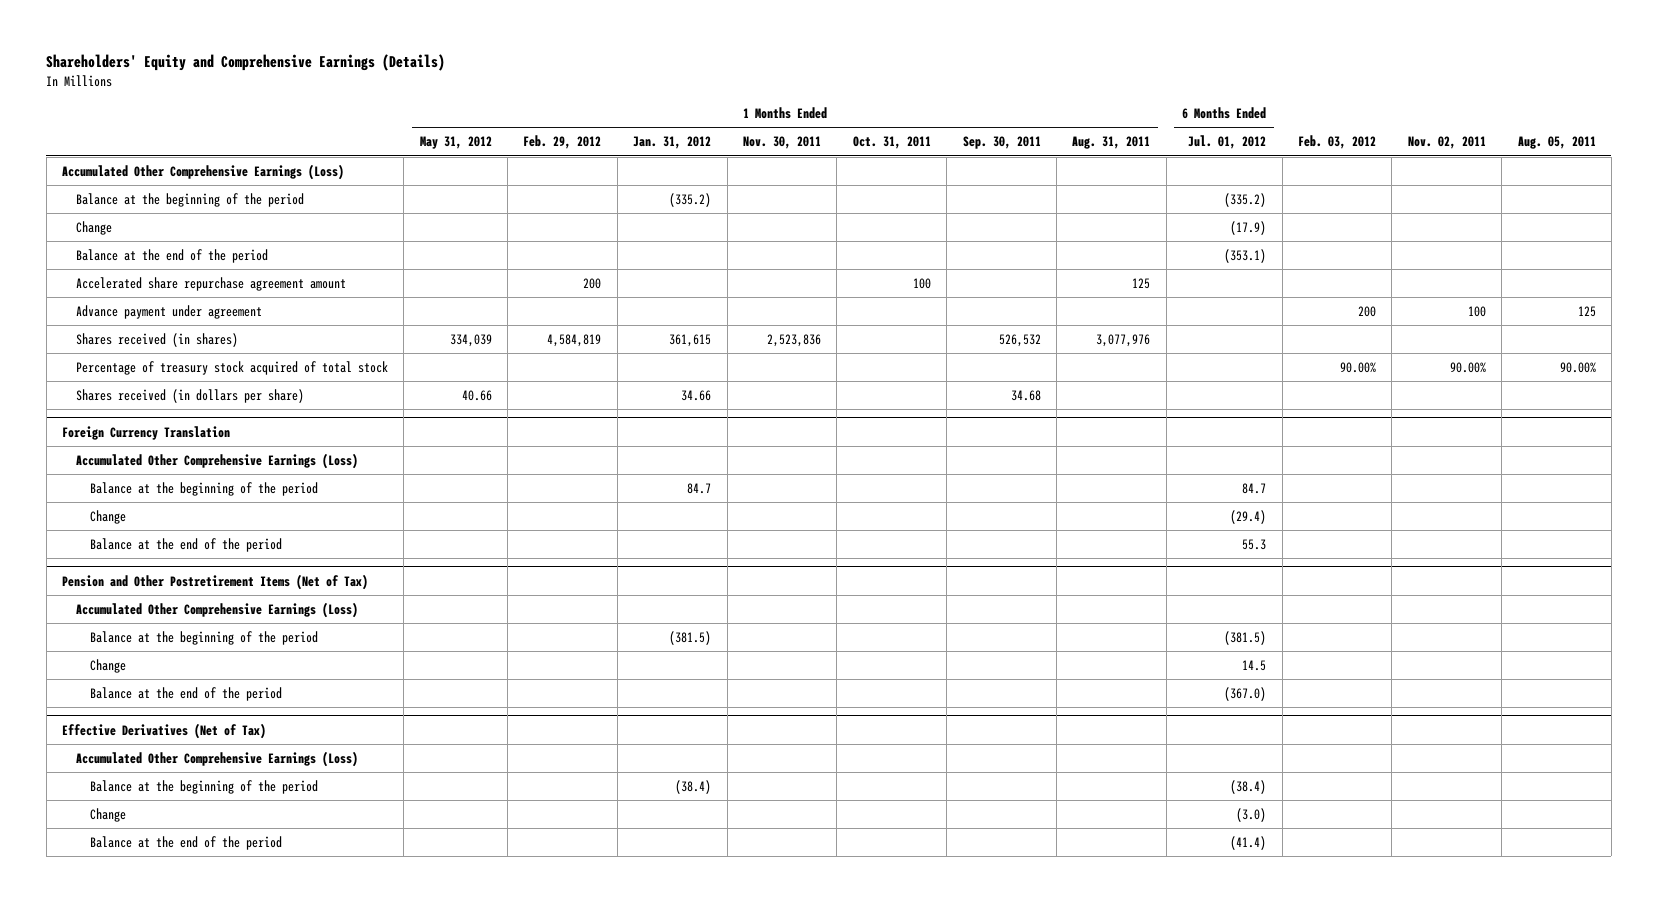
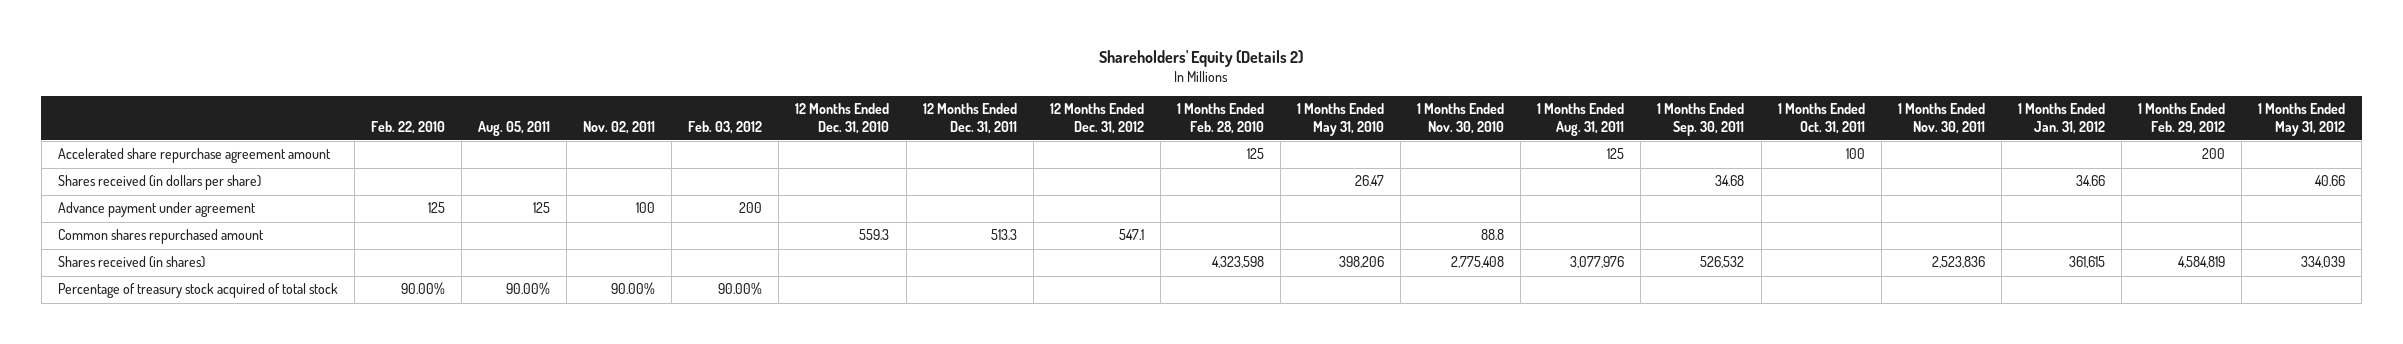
- Shareholders' Equity and Comprehensive Earnings (Details)
+ Shareholders' Equity (Details 2)
- | 1 Months Ended May 31, 2012 | 1 Months Ended Feb. 29, 2012 | 1 Months Ended Jan. 31, 2012 | 1 Months Ended Nov. 30, 2011 | 1 Months Ended Oct. 31, 2011 | 1 Months Ended Sep. 30, 2011 | 1 Months Ended Aug. 31, 2011 | 6 Months Ended Jul. 01, 2012 | Feb. 03, 2012 | Nov. 02, 2011 | Aug. 05, 2011
+ | Feb. 22, 2010 | Aug. 05, 2011 | Nov. 02, 2011 | Feb. 03, 2012 | 12 Months Ended Dec. 31, 2010 | 12 Months Ended Dec. 31, 2011 | 12 Months Ended Dec. 31, 2012 | 1 Months Ended Feb. 28, 2010 | 1 Months Ended May 31, 2010 | 1 Months Ended Nov. 30, 2010 | 1 Months Ended Aug. 31, 2011 | 1 Months Ended Sep. 30, 2011 | 1 Months Ended Oct. 31, 2011 | 1 Months Ended Nov. 30, 2011 | 1 Months Ended Jan. 31, 2012 | 1 Months Ended Feb. 29, 2012 | 1 Months Ended May 31, 2012
- Accumulated Other Comprehensive Earnings (Loss)
- Balance at the beginning of the period | | | (335.2) | | | | | (335.2) | | |
- Change | | | | | | | | (17.9) | | |
- Balance at the end of the period | | | | | | | | (353.1) | | |
moved up: Shares received (in dollars per share) | | | | | | | | | 26.47 | | | 34.68 | | | 34.66 | | 40.66
+ Common shares repurchased amount | | | | | 559.3 | 513.3 | 547.1 | | | 88.8 | | | | | | |
- Foreign Currency Translation
- Accumulated Other Comprehensive Earnings (Loss)
- Balance at the beginning of the period | | | 84.7 | | | | | 84.7 | | |
- Change | | | | | | | | (29.4) | | |
- Balance at the end of the period | | | | | | | | 55.3 | | |
- Pension and Other Postretirement Items (Net of Tax)
- Accumulated Other Comprehensive Earnings (Loss)
- Balance at the beginning of the period | | | (381.5) | | | | | (381.5) | | |
- Change | | | | | | | | 14.5 | | |
- Balance at the end of the period | | | | | | | | (367.0) | | |
- Effective Derivatives (Net of Tax)
- Accumulated Other Comprehensive Earnings (Loss)
- Balance at the beginning of the period | | | (38.4) | | | | | (38.4) | | |
- Change | | | | | | | | (3.0) | | |
- Balance at the end of the period | | | | | | | | (41.4) | | |

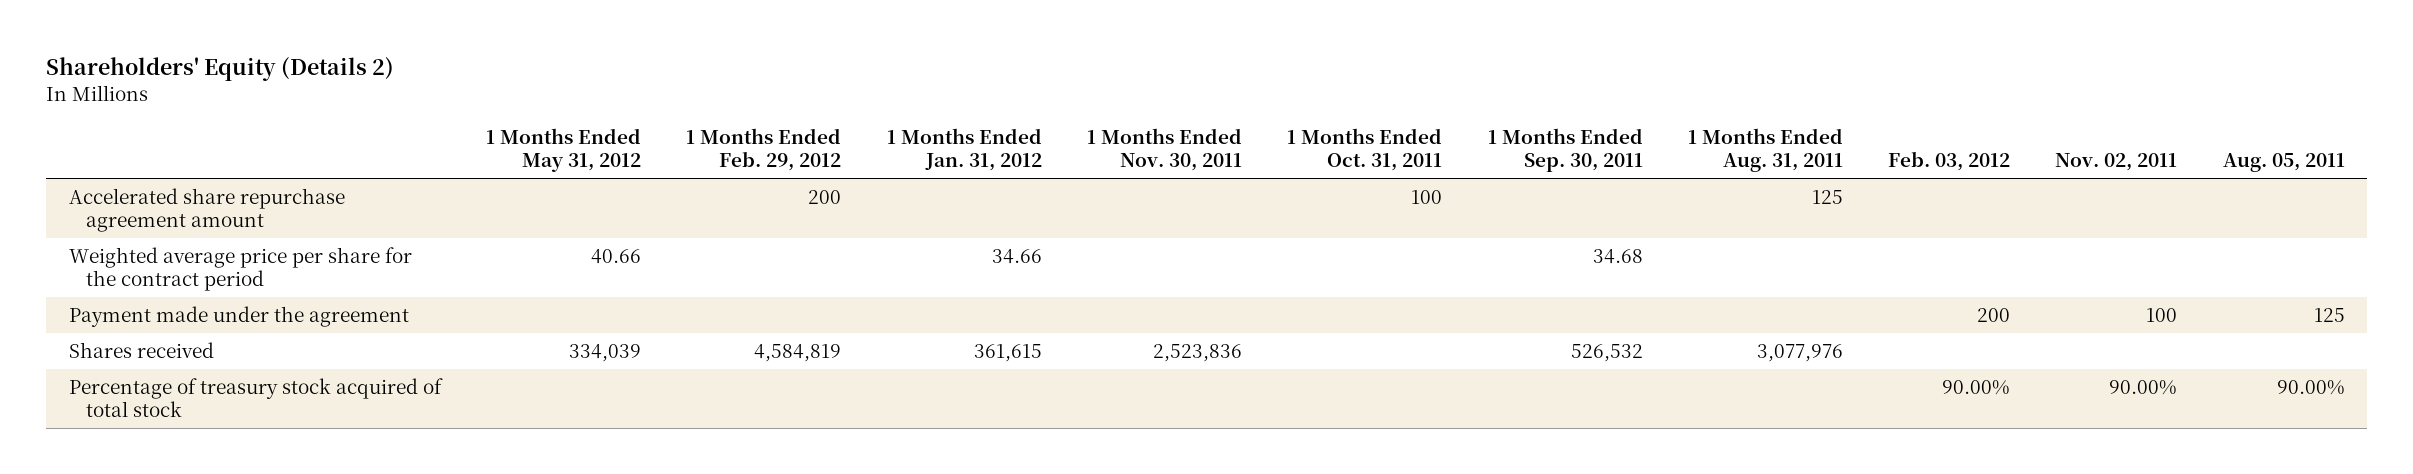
- | Feb. 22, 2010 | Aug. 05, 2011 | Nov. 02, 2011 | Feb. 03, 2012 | 12 Months Ended Dec. 31, 2010 | 12 Months Ended Dec. 31, 2011 | 12 Months Ended Dec. 31, 2012 | 1 Months Ended Feb. 28, 2010 | 1 Months Ended May 31, 2010 | 1 Months Ended Nov. 30, 2010 | 1 Months Ended Aug. 31, 2011 | 1 Months Ended Sep. 30, 2011 | 1 Months Ended Oct. 31, 2011 | 1 Months Ended Nov. 30, 2011 | 1 Months Ended Jan. 31, 2012 | 1 Months Ended Feb. 29, 2012 | 1 Months Ended May 31, 2012
+ | 1 Months Ended May 31, 2012 | 1 Months Ended Feb. 29, 2012 | 1 Months Ended Jan. 31, 2012 | 1 Months Ended Nov. 30, 2011 | 1 Months Ended Oct. 31, 2011 | 1 Months Ended Sep. 30, 2011 | 1 Months Ended Aug. 31, 2011 | Feb. 03, 2012 | Nov. 02, 2011 | Aug. 05, 2011
- Shares received (in dollars per share) | | | | | | | | | 26.47 | | | 34.68 | | | 34.66 | | 40.66
- Advance payment under agreement | 125 | 125 | 100 | 200 | | | | | | | | | | | | |
- Common shares repurchased amount | | | | | 559.3 | 513.3 | 547.1 | | | 88.8 | | | | | | |
- Shares received (in shares) | | | | | | | | 4,323,598 | 398,206 | 2,775,408 | 3,077,976 | 526,532 | | 2,523,836 | 361,615 | 4,584,819 | 334,039
+ Weighted average price per share for the contract period | 40.66 | | 34.66 | | | 34.68 | | | |
+ Payment made under the agreement | | | | | | | | 200 | 100 | 125
+ Shares received | 334,039 | 4,584,819 | 361,615 | 2,523,836 | | 526,532 | 3,077,976 | | |

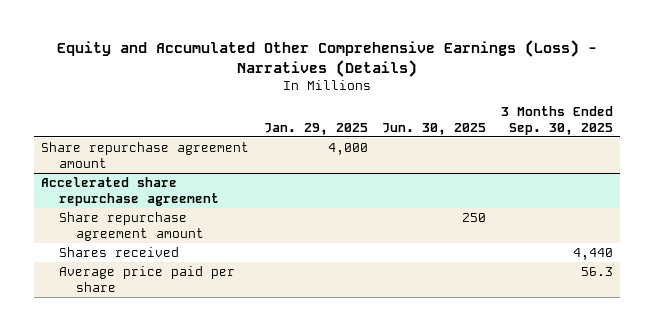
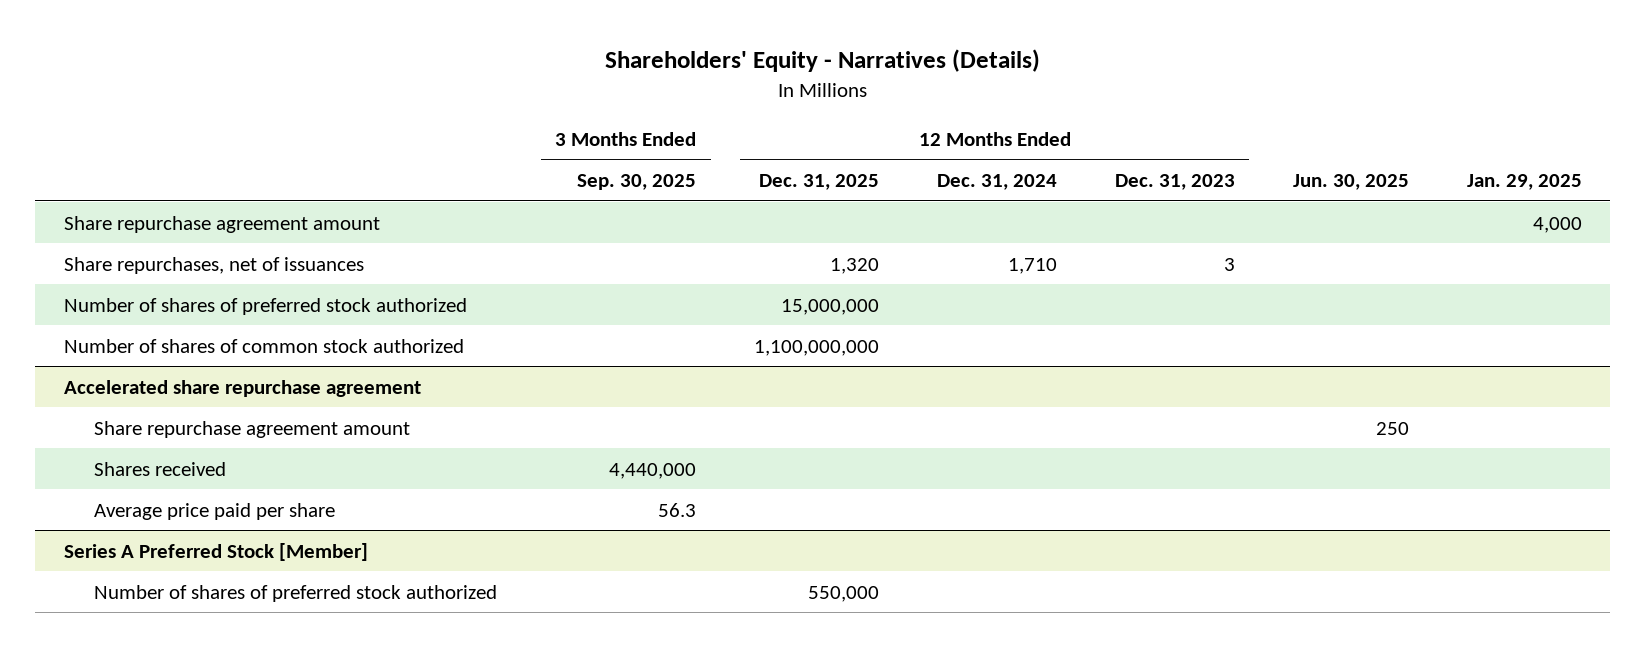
- Equity and Accumulated Other Comprehensive Earnings (Loss) - Narratives (Details)
+ Shareholders' Equity - Narratives (Details)
- | Jan. 29, 2025 | Jun. 30, 2025 | 3 Months Ended Sep. 30, 2025
+ | 3 Months Ended Sep. 30, 2025 | 12 Months Ended Dec. 31, 2025 | 12 Months Ended Dec. 31, 2024 | 12 Months Ended Dec. 31, 2023 | Jun. 30, 2025 | Jan. 29, 2025
+ Share repurchases, net of issuances | | 1,320 | 1,710 | 3 | |
+ Number of shares of preferred stock authorized | | 15,000,000 | | | |
+ Number of shares of common stock authorized | | 1,100,000,000 | | | |
@ Accelerated share repurchase agreement
- Shares received | | | 4,440
+ Shares received | 4,440,000 | | | | |
+ Series A Preferred Stock [Member]
+ Number of shares of preferred stock authorized | | 550,000 | | | |

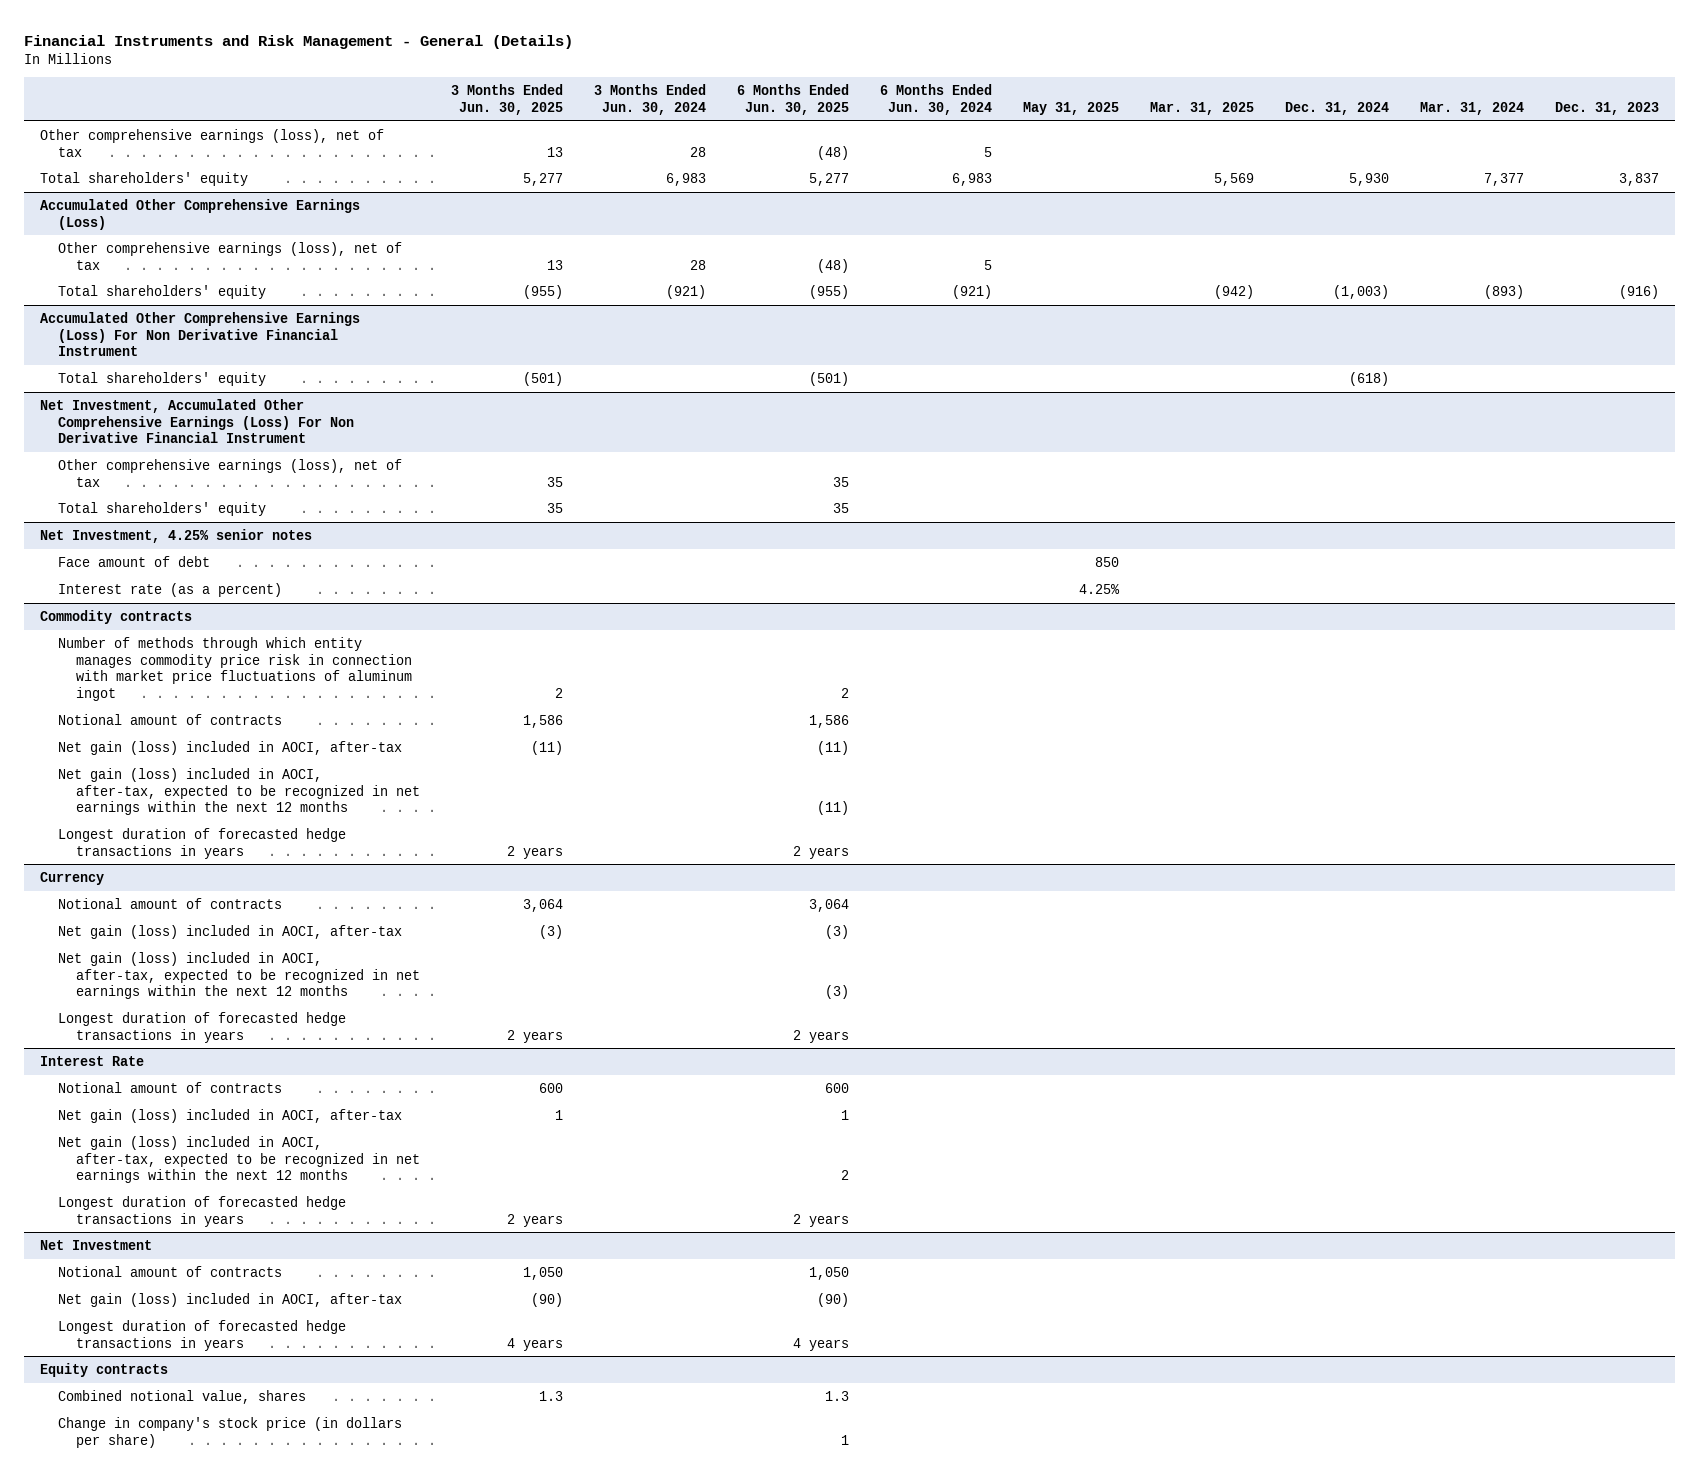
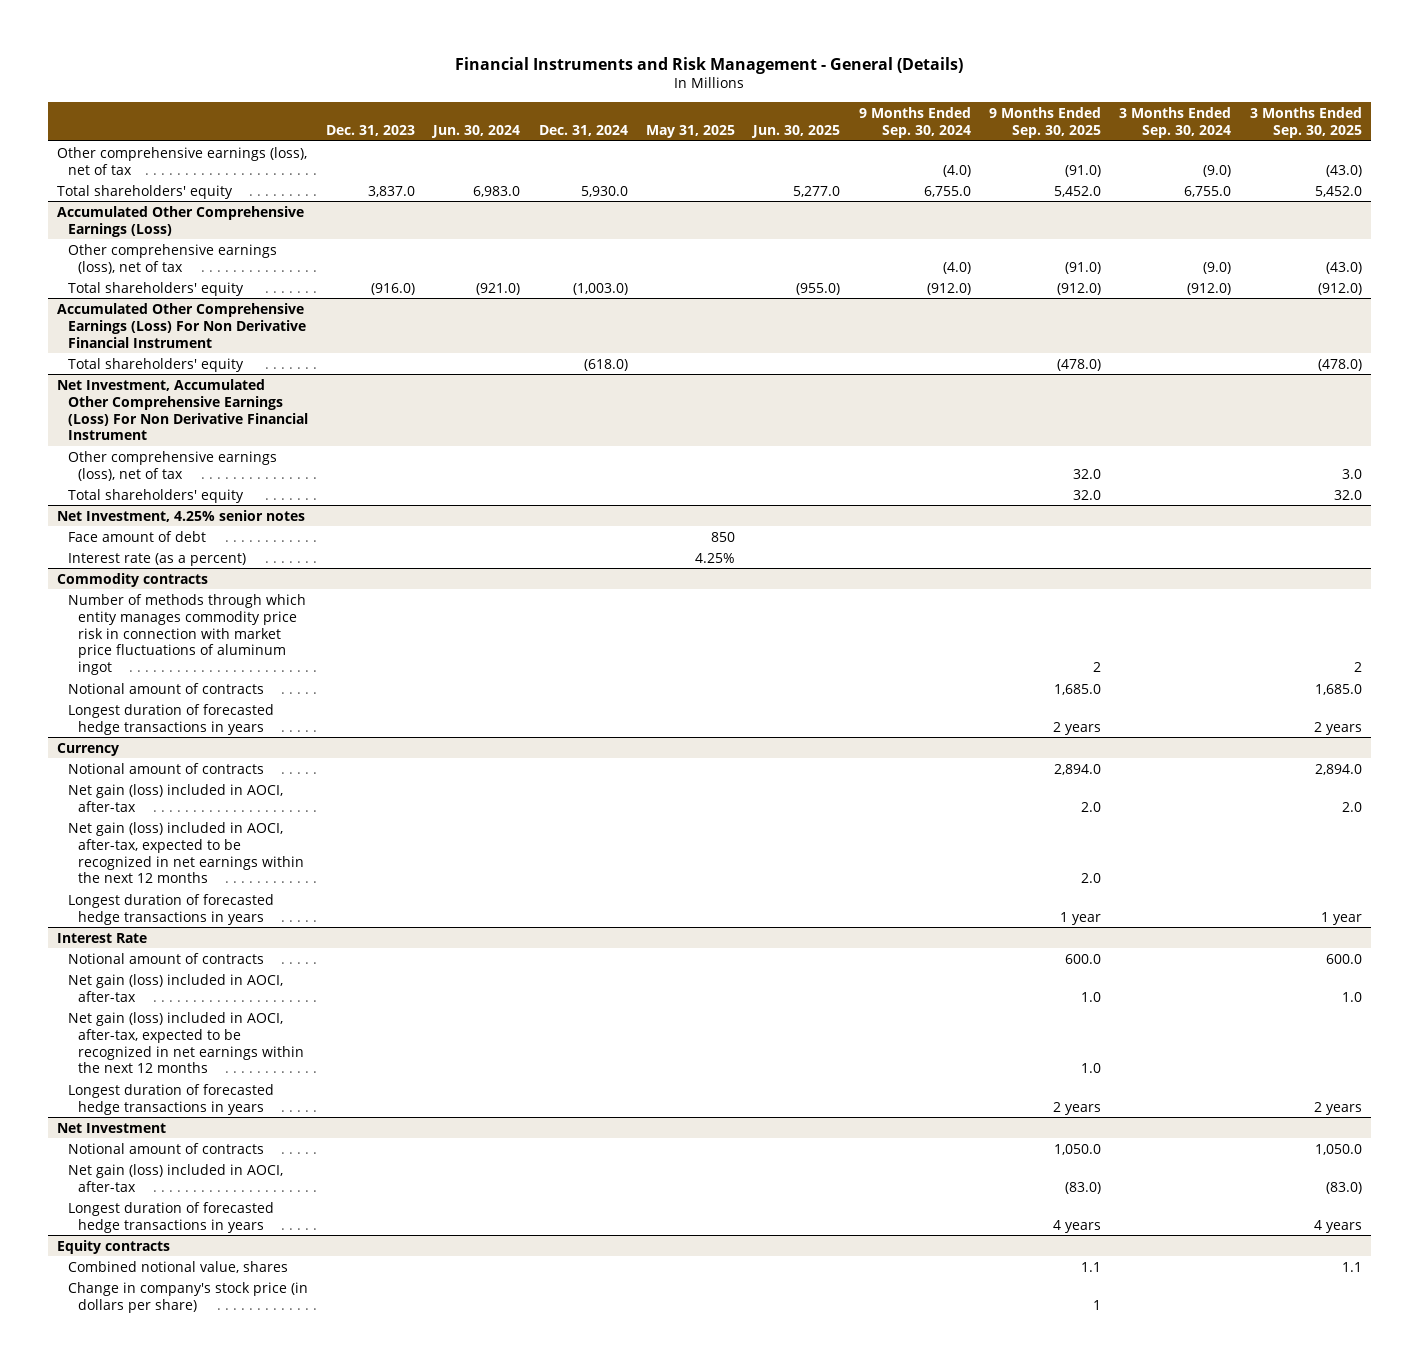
- | 3 Months Ended Jun. 30, 2025 | 3 Months Ended Jun. 30, 2024 | 6 Months Ended Jun. 30, 2025 | 6 Months Ended Jun. 30, 2024 | May 31, 2025 | Mar. 31, 2025 | Dec. 31, 2024 | Mar. 31, 2024 | Dec. 31, 2023
+ | Dec. 31, 2023 | Jun. 30, 2024 | Dec. 31, 2024 | May 31, 2025 | Jun. 30, 2025 | 9 Months Ended Sep. 30, 2024 | 9 Months Ended Sep. 30, 2025 | 3 Months Ended Sep. 30, 2024 | 3 Months Ended Sep. 30, 2025
- Total shareholders' equity | 5,277 | 6,983 | 5,277 | 6,983 | | 5,569 | 5,930 | 7,377 | 3,837
+ Total shareholders' equity | 3,837.0 | 6,983.0 | 5,930.0 | | 5,277.0 | 6,755.0 | 5,452.0 | 6,755.0 | 5,452.0
@ Accumulated Other Comprehensive Earnings (Loss)
- Total shareholders' equity | (955) | (921) | (955) | (921) | | (942) | (1,003) | (893) | (916)
+ Total shareholders' equity | (916.0) | (921.0) | (1,003.0) | | (955.0) | (912.0) | (912.0) | (912.0) | (912.0)
@ Accumulated Other Comprehensive Earnings (Loss) For Non Derivative Financial Instrument
- Total shareholders' equity | (501) | | (501) | | | | (618) | |
+ Total shareholders' equity | | | (618.0) | | | | (478.0) | | (478.0)
@ Commodity contracts
- Net gain (loss) included in AOCI, after-tax | (11) | | (11) | | | | | |
- Net gain (loss) included in AOCI, after-tax, expected to be recognized in net earnings within the next 12 months | | | (11) | | | | | |

